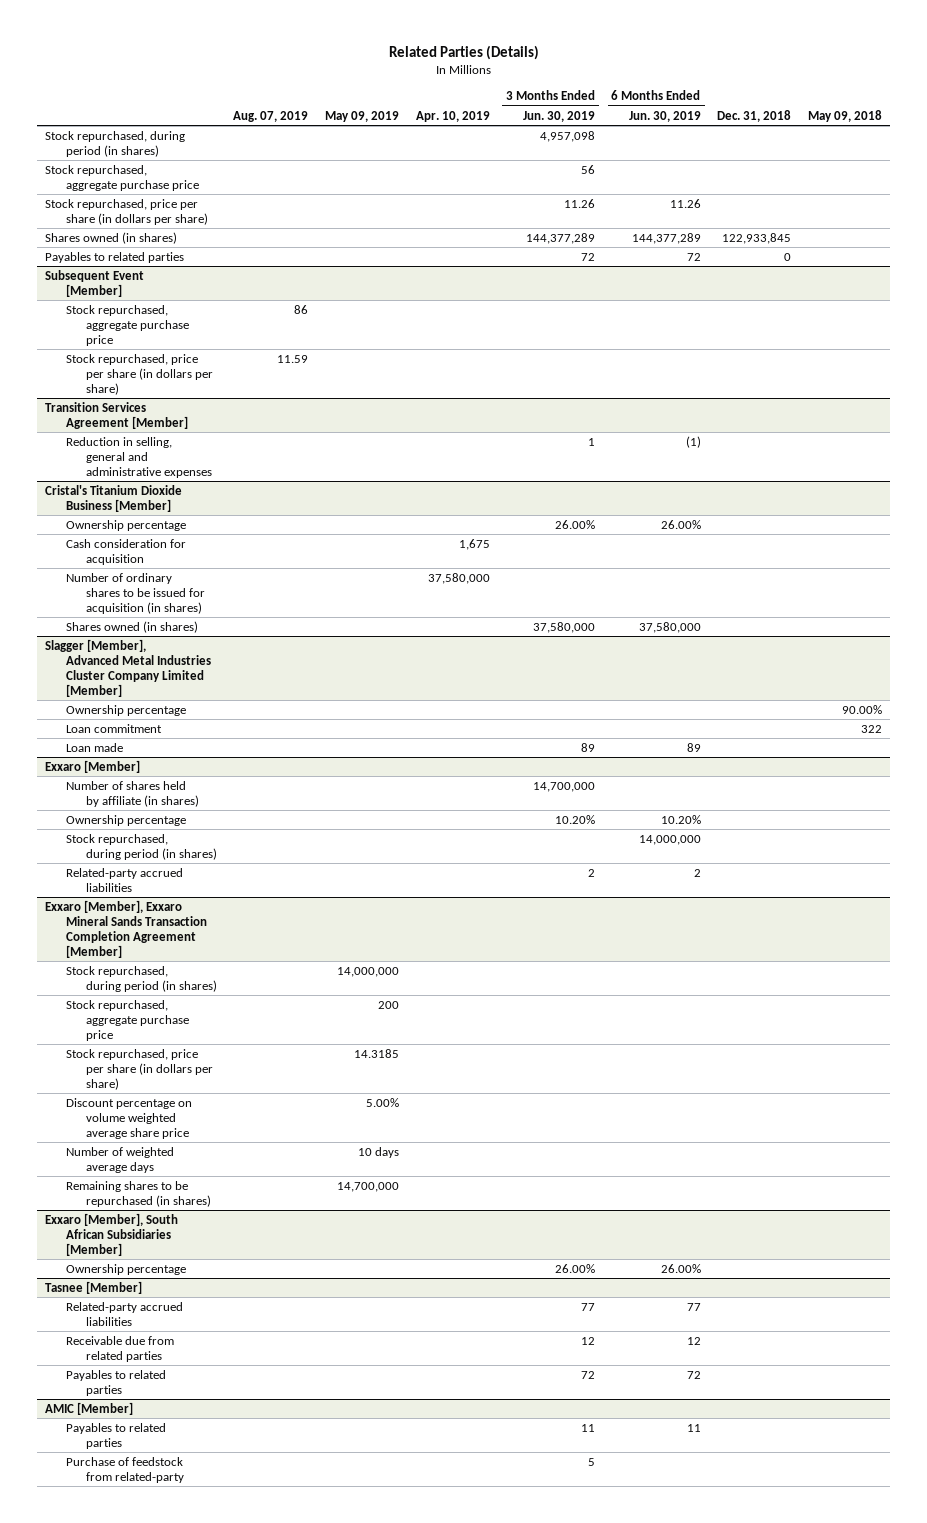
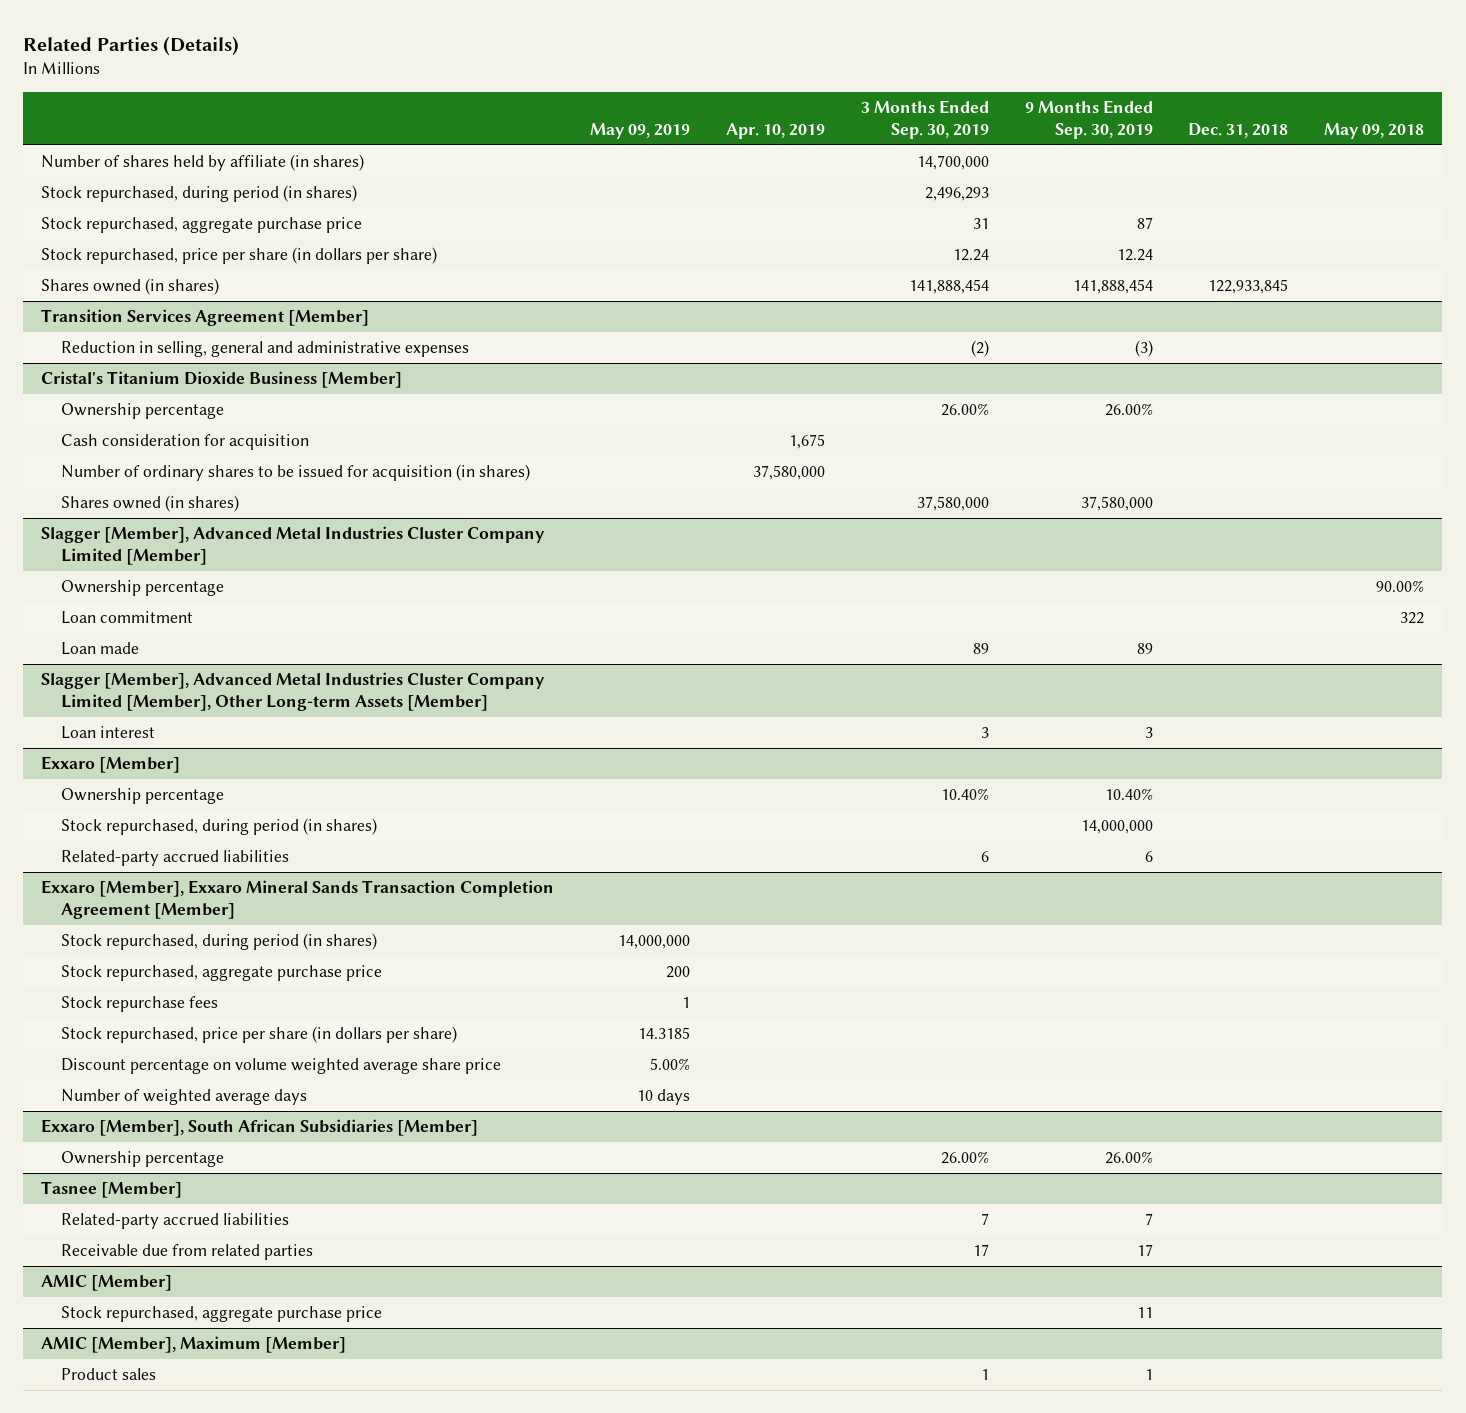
- | Aug. 07, 2019 | May 09, 2019 | Apr. 10, 2019 | 3 Months Ended Jun. 30, 2019 | 6 Months Ended Jun. 30, 2019 | Dec. 31, 2018 | May 09, 2018
+ | May 09, 2019 | Apr. 10, 2019 | 3 Months Ended Sep. 30, 2019 | 9 Months Ended Sep. 30, 2019 | Dec. 31, 2018 | May 09, 2018
+ Number of shares held by affiliate (in shares) | | | 14,700,000 | | |
- Payables to related parties | | | | 72 | 72 | 0 |
- Subsequent Event [Member]
- Stock repurchased, aggregate purchase price | 86 | | | | | |
- Stock repurchased, price per share (in dollars per share) | 11.59 | | | | | |
+ Slagger [Member], Advanced Metal Industries Cluster Company Limited [Member], Other Long-term Assets [Member]
+ Loan interest | | | 3 | 3 | |
@ Exxaro [Member]
- Number of shares held by affiliate (in shares) | | | | 14,700,000 | | |
@ Exxaro [Member], Exxaro Mineral Sands Transaction Completion Agreement [Member]
+ Stock repurchase fees | 1 | | | | |
- Remaining shares to be repurchased (in shares) | | 14,700,000 | | | | |
@ Tasnee [Member]
- Payables to related parties | | | | 72 | 72 | |
@ AMIC [Member]
- Payables to related parties | | | | 11 | 11 | |
- Purchase of feedstock from related-party | | | | 5 | | |
+ Stock repurchased, aggregate purchase price | | | | 11 | |
+ AMIC [Member], Maximum [Member]
+ Product sales | | | 1 | 1 | |

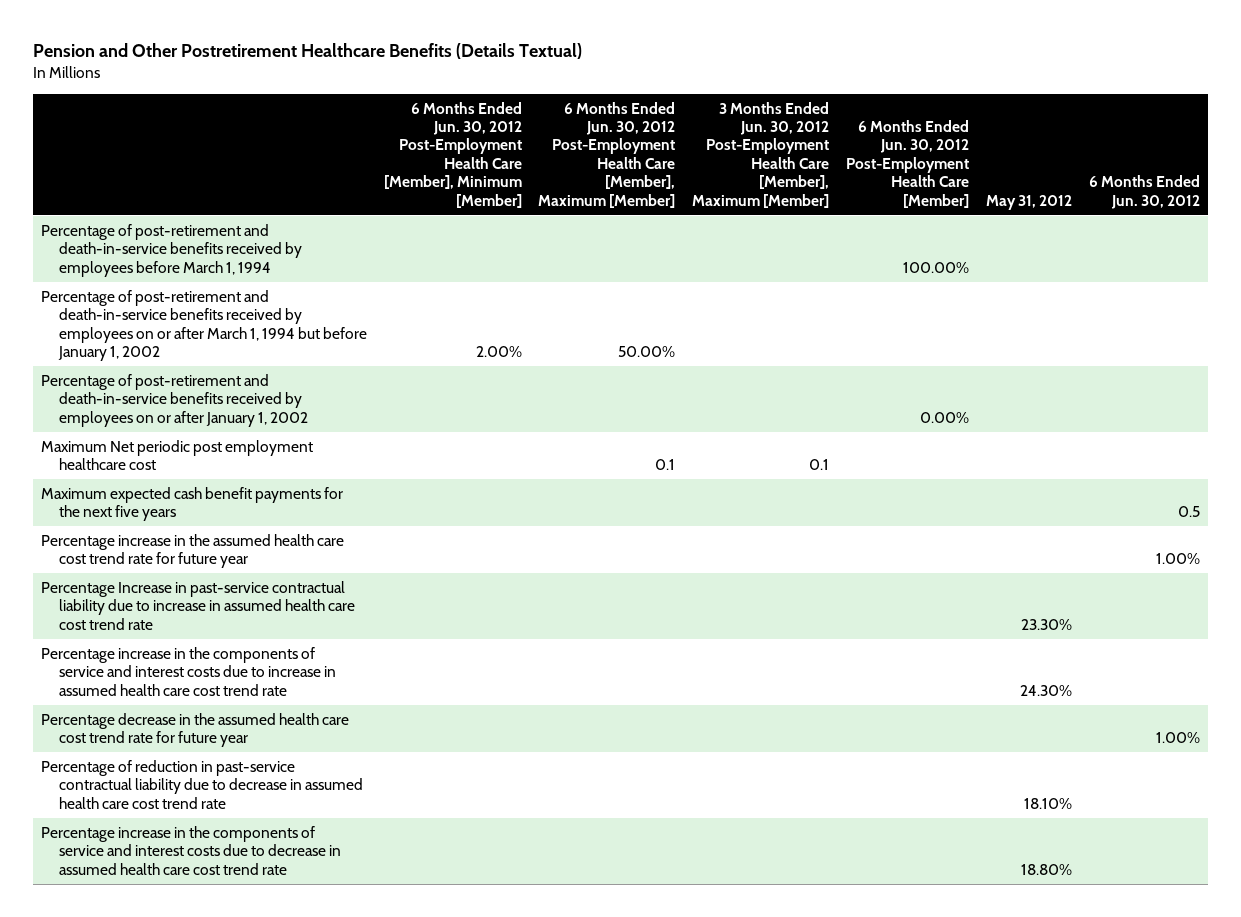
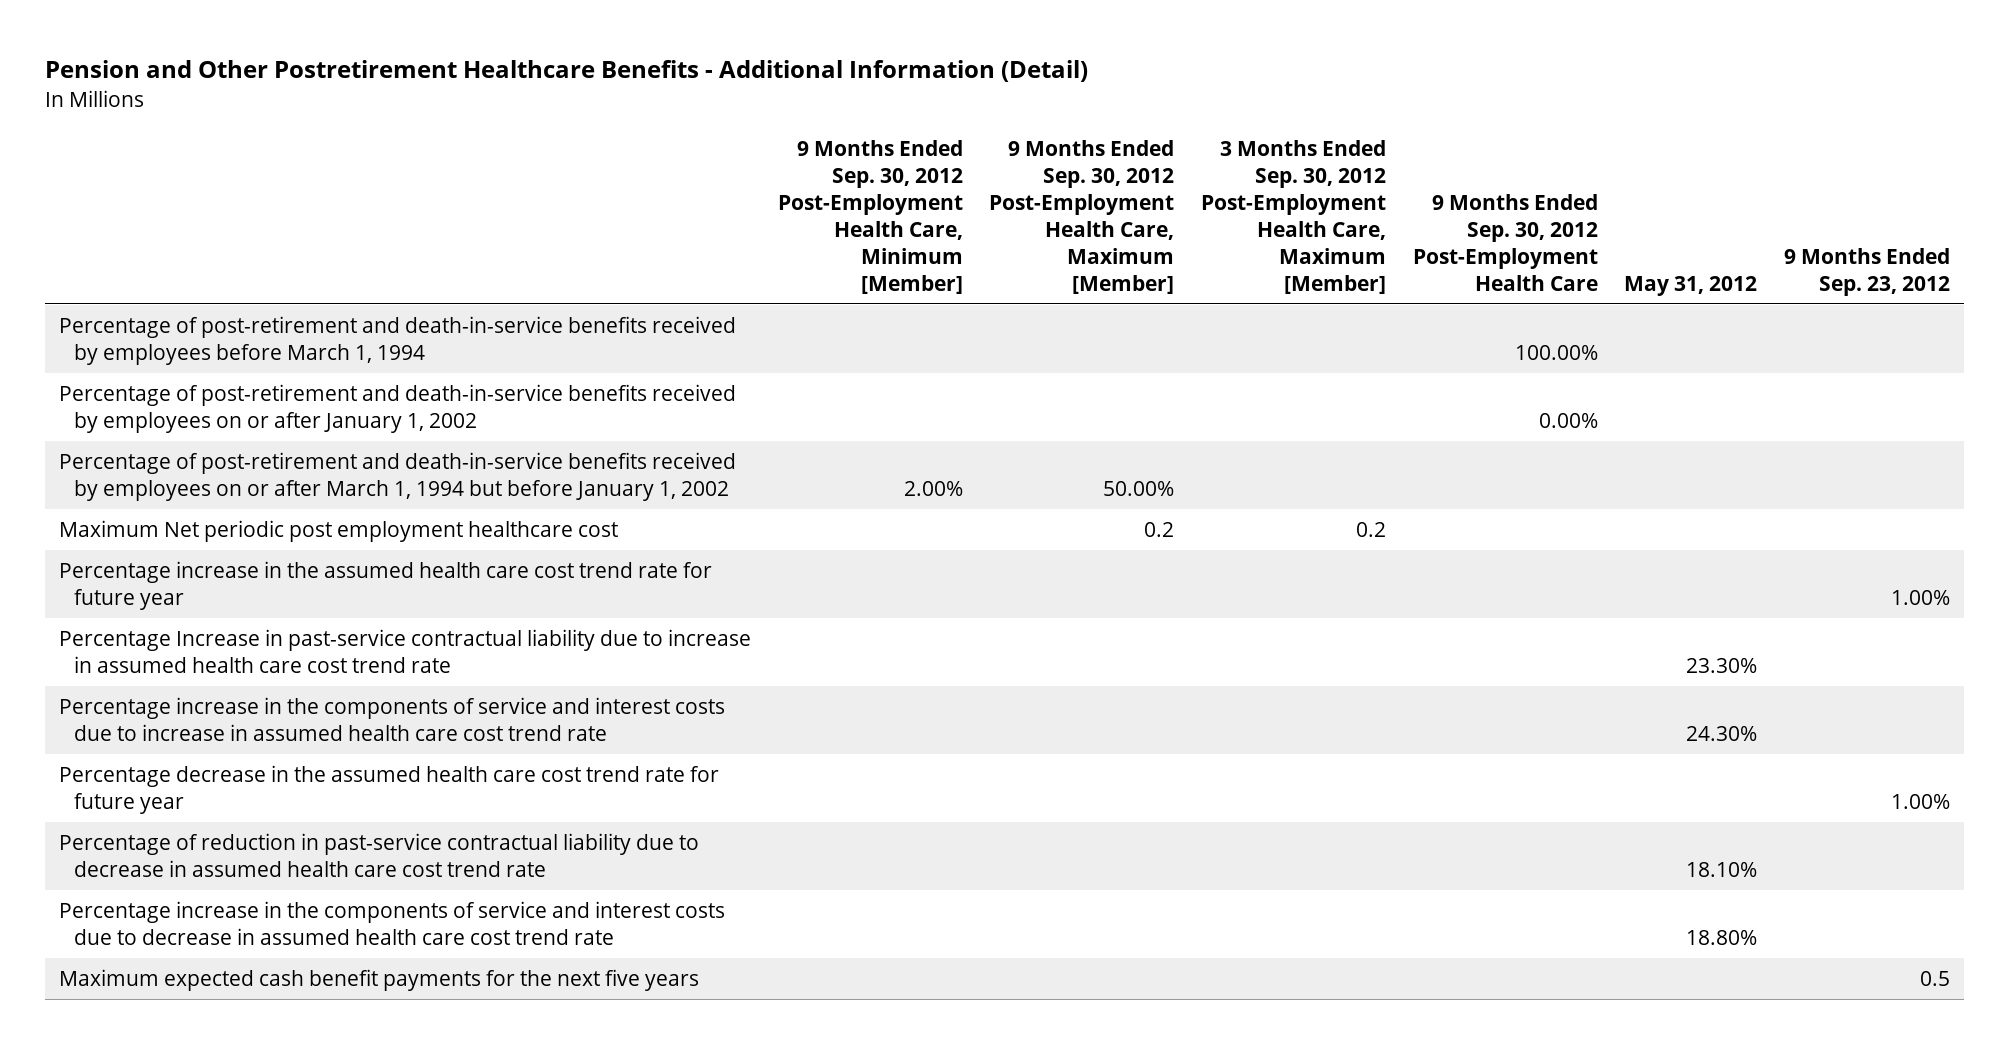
- Pension and Other Postretirement Healthcare Benefits (Details Textual)
+ Pension and Other Postretirement Healthcare Benefits - Additional Information (Detail)
- | 6 Months Ended Jun. 30, 2012 Post-Employment Health Care [Member], Minimum [Member] | 6 Months Ended Jun. 30, 2012 Post-Employment Health Care [Member], Maximum [Member] | 3 Months Ended Jun. 30, 2012 Post-Employment Health Care [Member], Maximum [Member] | 6 Months Ended Jun. 30, 2012 Post-Employment Health Care [Member] | May 31, 2012 | 6 Months Ended Jun. 30, 2012
+ | 9 Months Ended Sep. 30, 2012 Post-Employment Health Care, Minimum [Member] | 9 Months Ended Sep. 30, 2012 Post-Employment Health Care, Maximum [Member] | 3 Months Ended Sep. 30, 2012 Post-Employment Health Care, Maximum [Member] | 9 Months Ended Sep. 30, 2012 Post-Employment Health Care | May 31, 2012 | 9 Months Ended Sep. 23, 2012
moved down: Percentage of post-retirement and death-in-service benefits received by employees on or after March 1, 1994 but before January 1, 2002 | 2.00% | 50.00% | | | |
moved down: Maximum expected cash benefit payments for the next five years | | | | | | 0.5

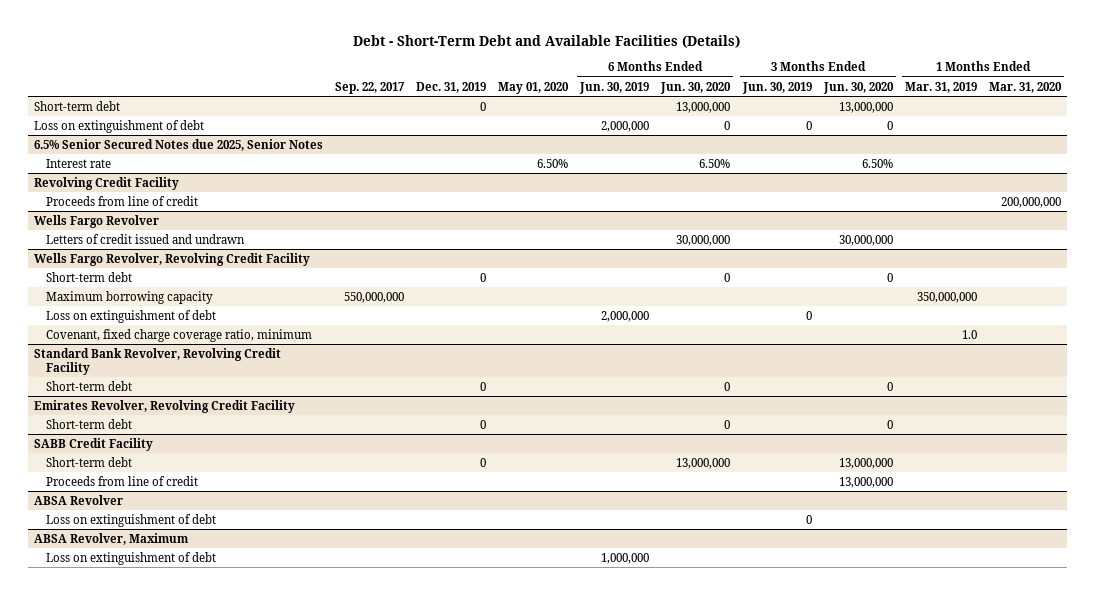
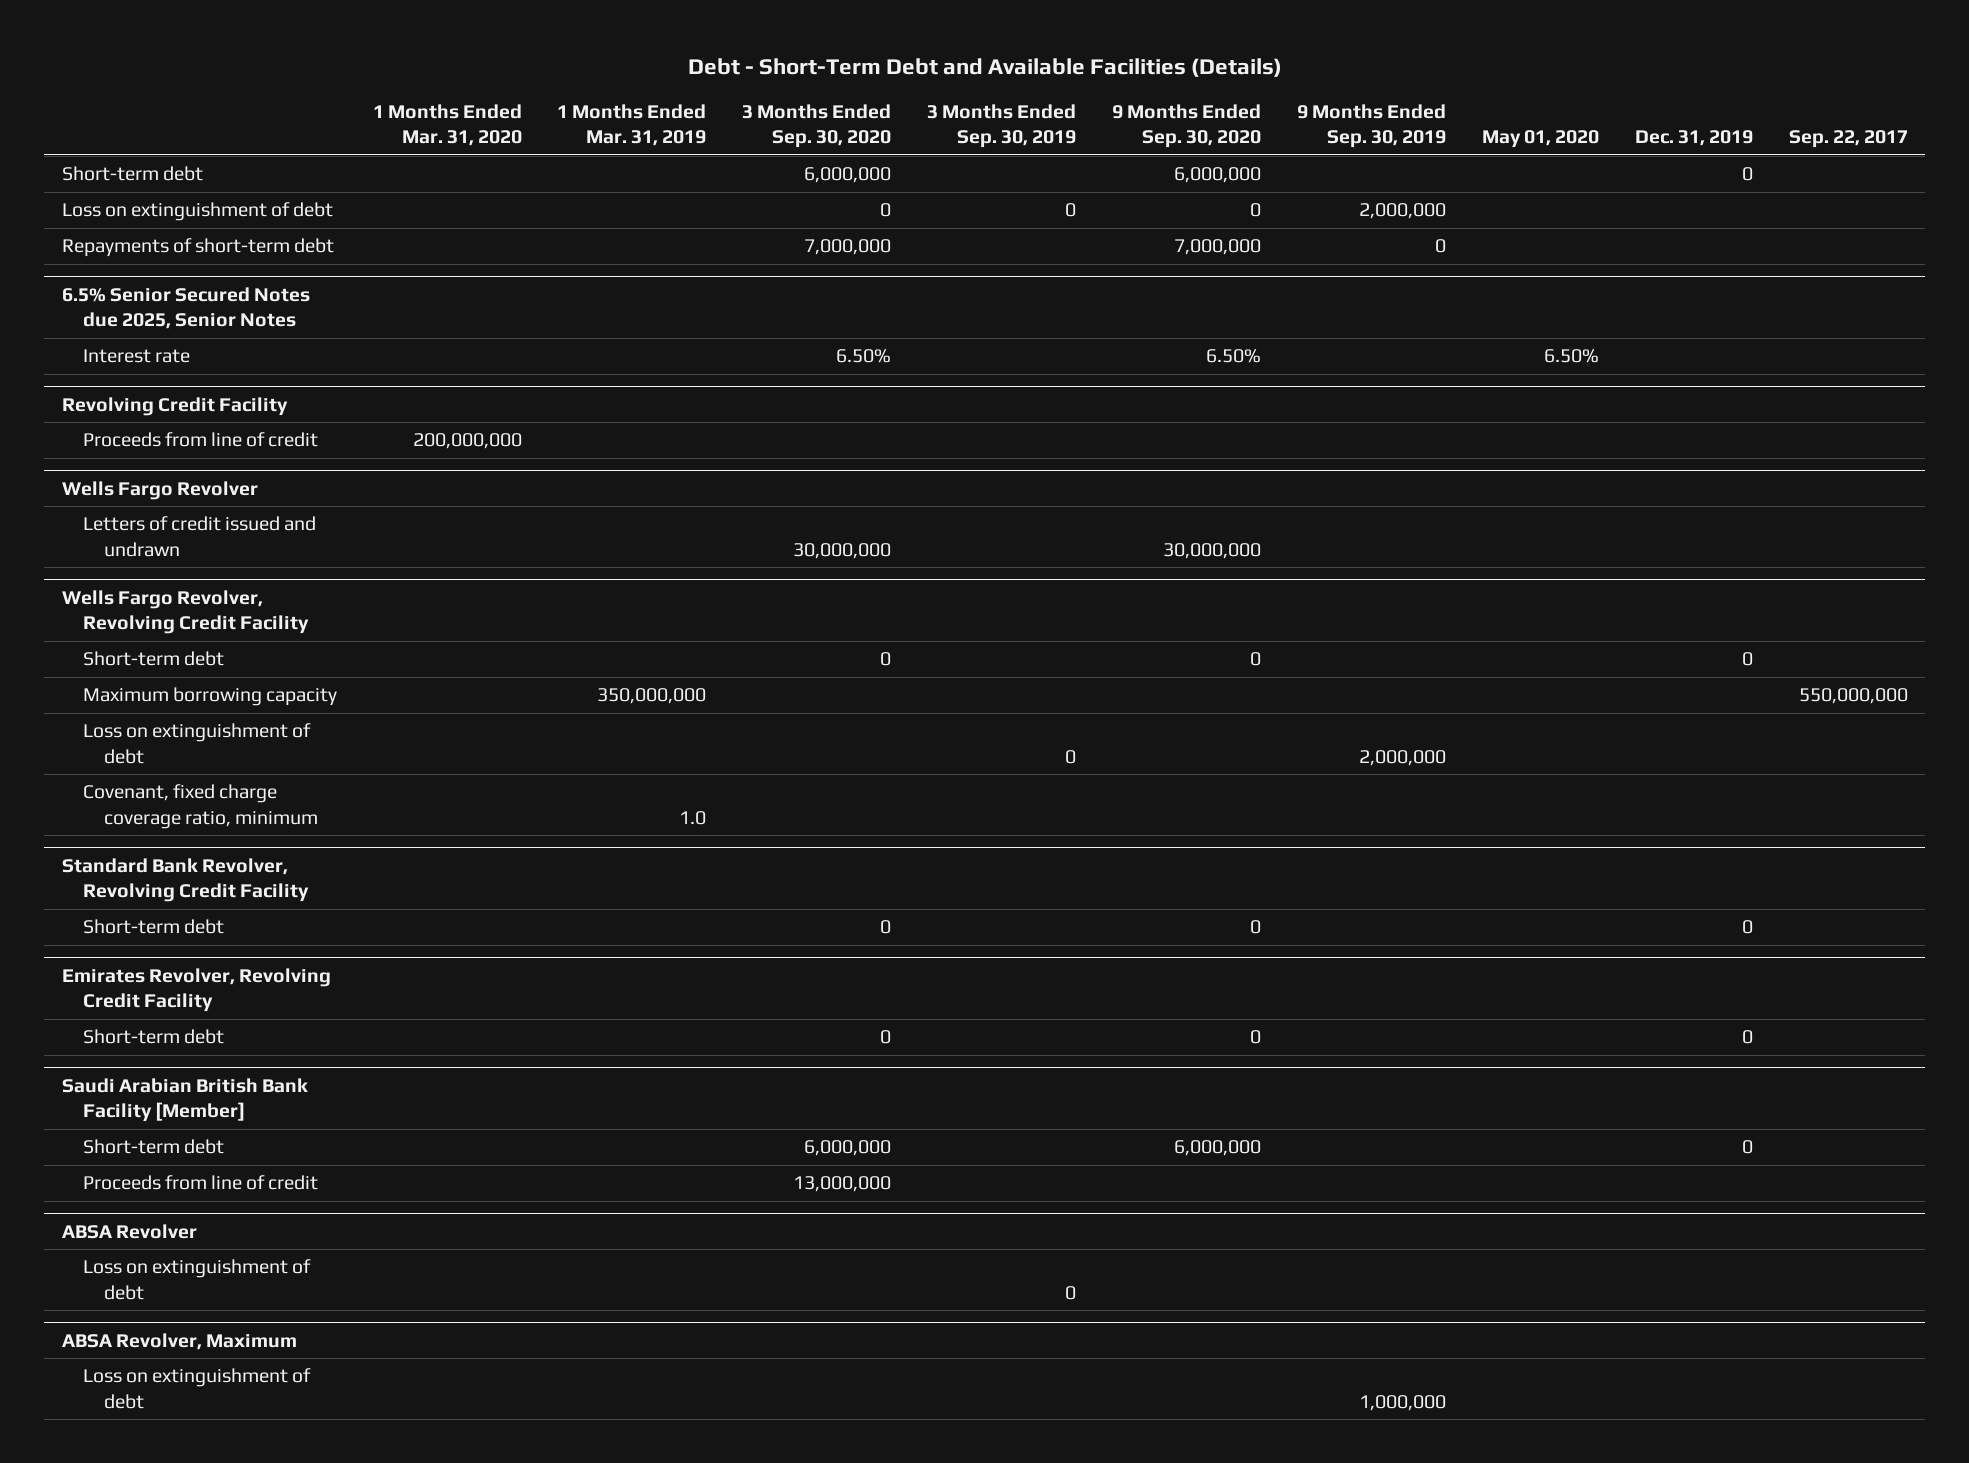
- | Sep. 22, 2017 | Dec. 31, 2019 | May 01, 2020 | 6 Months Ended Jun. 30, 2019 | 6 Months Ended Jun. 30, 2020 | 3 Months Ended Jun. 30, 2019 | 3 Months Ended Jun. 30, 2020 | 1 Months Ended Mar. 31, 2019 | 1 Months Ended Mar. 31, 2020
+ | 1 Months Ended Mar. 31, 2020 | 1 Months Ended Mar. 31, 2019 | 3 Months Ended Sep. 30, 2020 | 3 Months Ended Sep. 30, 2019 | 9 Months Ended Sep. 30, 2020 | 9 Months Ended Sep. 30, 2019 | May 01, 2020 | Dec. 31, 2019 | Sep. 22, 2017
+ Repayments of short-term debt | | | 7,000,000 | | 7,000,000 | 0 | | |
- SABB Credit Facility
+ Saudi Arabian British Bank Facility [Member]

